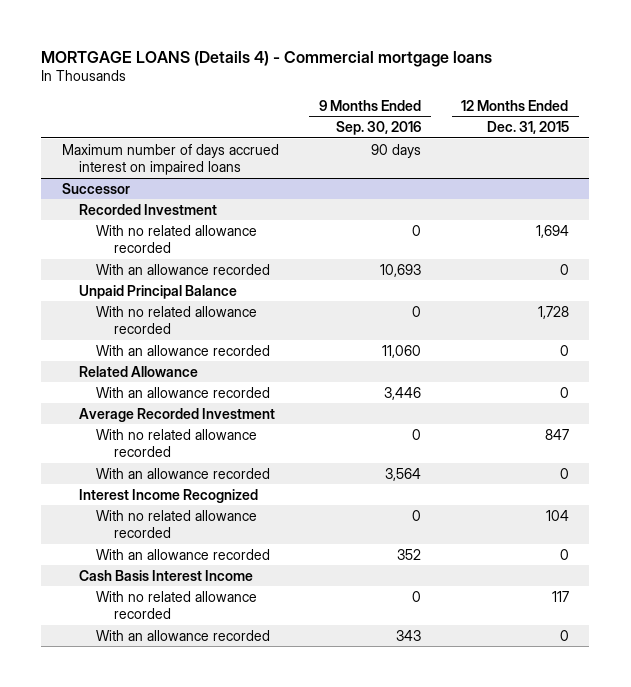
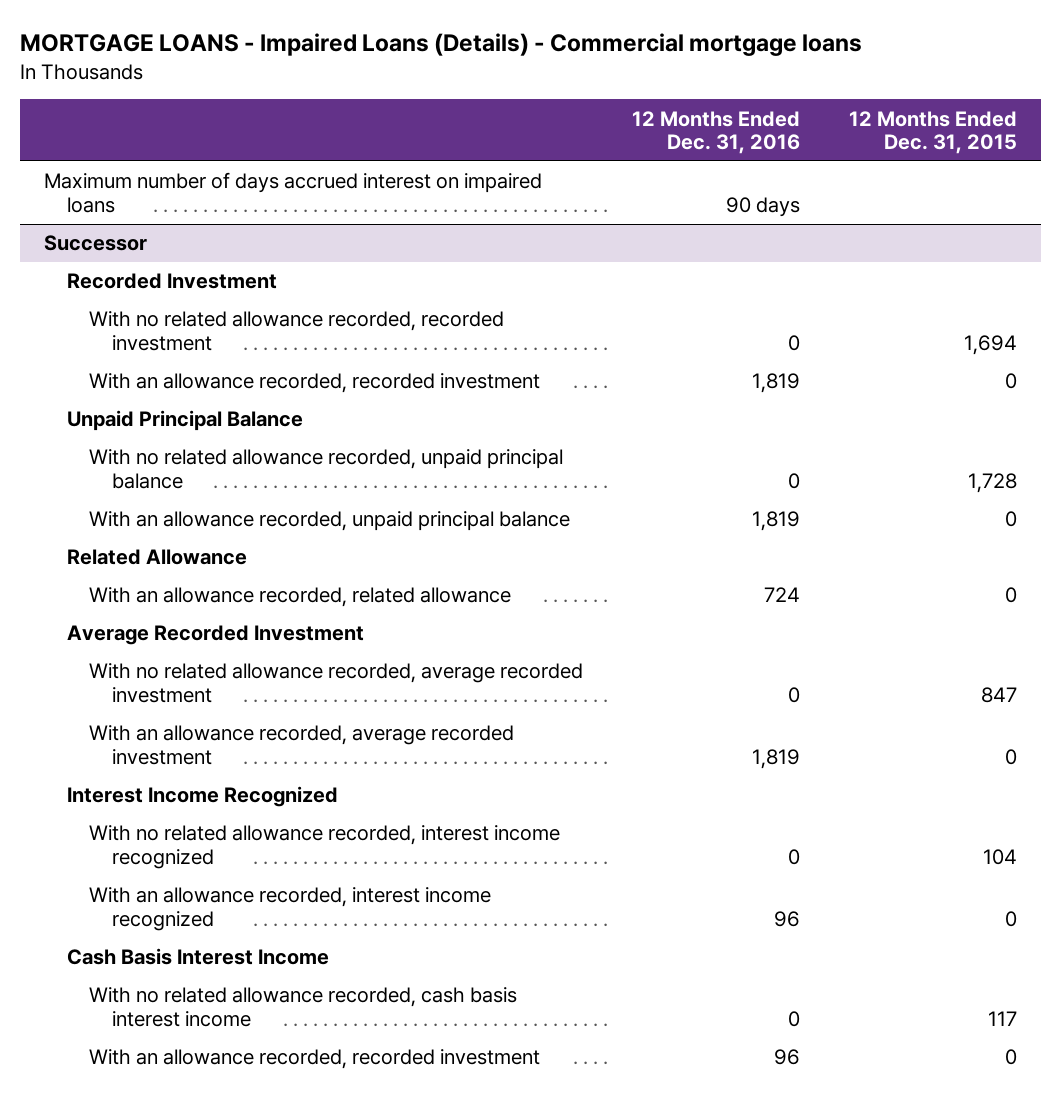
- MORTGAGE LOANS (Details 4) - Commercial mortgage loans
+ MORTGAGE LOANS - Impaired Loans (Details) - Commercial mortgage loans
- | 9 Months Ended Sep. 30, 2016 | 12 Months Ended Dec. 31, 2015
+ | 12 Months Ended Dec. 31, 2016 | 12 Months Ended Dec. 31, 2015
@ Successor
- With no related allowance recorded | 0 | 1,694
- With an allowance recorded | 10,693 | 0
+ With no related allowance recorded, recorded investment | 0 | 1,694
+ With an allowance recorded, recorded investment | 1,819 | 0
- With no related allowance recorded | 0 | 1,728
- With an allowance recorded | 11,060 | 0
+ With no related allowance recorded, unpaid principal balance | 0 | 1,728
+ With an allowance recorded, unpaid principal balance | 1,819 | 0
- With an allowance recorded | 3,446 | 0
+ With an allowance recorded, related allowance | 724 | 0
- With no related allowance recorded | 0 | 847
- With an allowance recorded | 3,564 | 0
+ With no related allowance recorded, average recorded investment | 0 | 847
+ With an allowance recorded, average recorded investment | 1,819 | 0
- With no related allowance recorded | 0 | 104
- With an allowance recorded | 352 | 0
+ With no related allowance recorded, interest income recognized | 0 | 104
+ With an allowance recorded, interest income recognized | 96 | 0
- With no related allowance recorded | 0 | 117
- With an allowance recorded | 343 | 0
+ With no related allowance recorded, cash basis interest income | 0 | 117
+ With an allowance recorded, recorded investment | 96 | 0

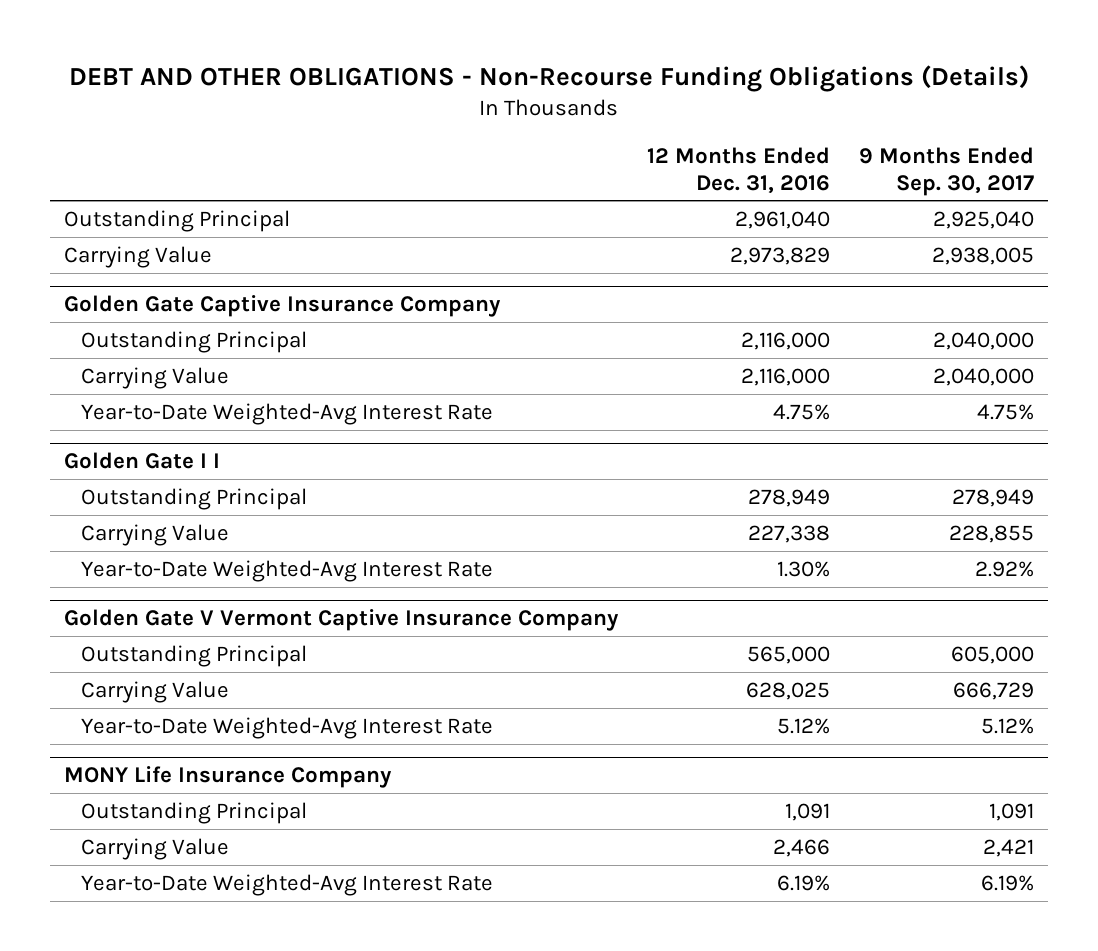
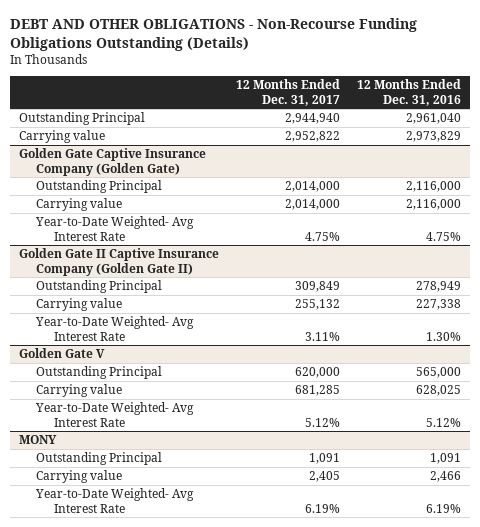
- DEBT AND OTHER OBLIGATIONS - Non-Recourse Funding Obligations (Details)
+ DEBT AND OTHER OBLIGATIONS - Non-Recourse Funding Obligations Outstanding (Details)
- | 12 Months Ended Dec. 31, 2016 | 9 Months Ended Sep. 30, 2017
+ | 12 Months Ended Dec. 31, 2017 | 12 Months Ended Dec. 31, 2016
- Carrying Value | 2,973,829 | 2,938,005
- Golden Gate Captive Insurance Company
+ Carrying value | 2,952,822 | 2,973,829
+ Golden Gate Captive Insurance Company (Golden Gate)
- Carrying Value | 2,116,000 | 2,040,000
- Year-to-Date Weighted-Avg Interest Rate | 4.75% | 4.75%
- Golden Gate I I
+ Carrying value | 2,014,000 | 2,116,000
+ Year-to-Date Weighted- Avg Interest Rate | 4.75% | 4.75%
+ Golden Gate II Captive Insurance Company (Golden Gate II)
- Carrying Value | 227,338 | 228,855
- Year-to-Date Weighted-Avg Interest Rate | 1.30% | 2.92%
- Golden Gate V Vermont Captive Insurance Company
+ Carrying value | 255,132 | 227,338
+ Year-to-Date Weighted- Avg Interest Rate | 3.11% | 1.30%
+ Golden Gate V
- Carrying Value | 628,025 | 666,729
- Year-to-Date Weighted-Avg Interest Rate | 5.12% | 5.12%
- MONY Life Insurance Company
+ Carrying value | 681,285 | 628,025
+ Year-to-Date Weighted- Avg Interest Rate | 5.12% | 5.12%
+ MONY
- Carrying Value | 2,466 | 2,421
- Year-to-Date Weighted-Avg Interest Rate | 6.19% | 6.19%
+ Carrying value | 2,405 | 2,466
+ Year-to-Date Weighted- Avg Interest Rate | 6.19% | 6.19%

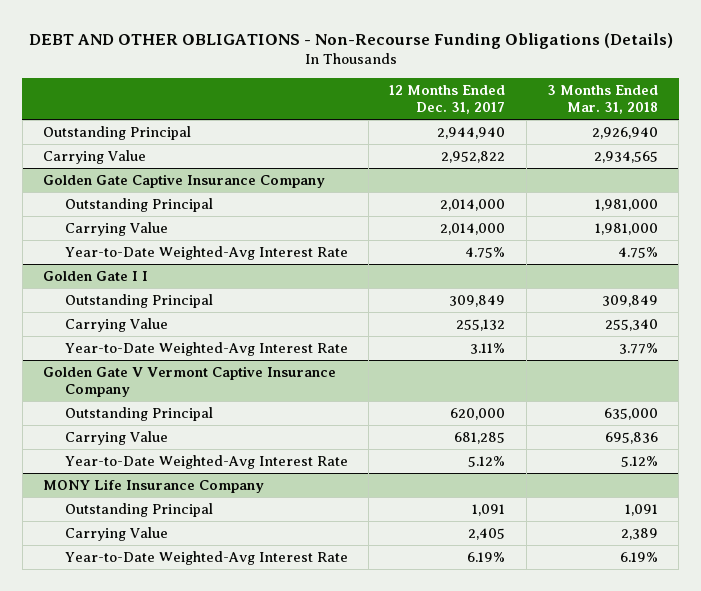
- DEBT AND OTHER OBLIGATIONS - Non-Recourse Funding Obligations Outstanding (Details)
+ DEBT AND OTHER OBLIGATIONS - Non-Recourse Funding Obligations (Details)
- | 12 Months Ended Dec. 31, 2017 | 12 Months Ended Dec. 31, 2016
+ | 12 Months Ended Dec. 31, 2017 | 3 Months Ended Mar. 31, 2018
- Carrying value | 2,952,822 | 2,973,829
- Golden Gate Captive Insurance Company (Golden Gate)
+ Carrying Value | 2,952,822 | 2,934,565
+ Golden Gate Captive Insurance Company
- Carrying value | 2,014,000 | 2,116,000
- Year-to-Date Weighted- Avg Interest Rate | 4.75% | 4.75%
- Golden Gate II Captive Insurance Company (Golden Gate II)
+ Carrying Value | 2,014,000 | 1,981,000
+ Year-to-Date Weighted-Avg Interest Rate | 4.75% | 4.75%
+ Golden Gate I I
- Carrying value | 255,132 | 227,338
- Year-to-Date Weighted- Avg Interest Rate | 3.11% | 1.30%
- Golden Gate V
+ Carrying Value | 255,132 | 255,340
+ Year-to-Date Weighted-Avg Interest Rate | 3.11% | 3.77%
+ Golden Gate V Vermont Captive Insurance Company
- Carrying value | 681,285 | 628,025
- Year-to-Date Weighted- Avg Interest Rate | 5.12% | 5.12%
- MONY
+ Carrying Value | 681,285 | 695,836
+ Year-to-Date Weighted-Avg Interest Rate | 5.12% | 5.12%
+ MONY Life Insurance Company
- Carrying value | 2,405 | 2,466
- Year-to-Date Weighted- Avg Interest Rate | 6.19% | 6.19%
+ Carrying Value | 2,405 | 2,389
+ Year-to-Date Weighted-Avg Interest Rate | 6.19% | 6.19%

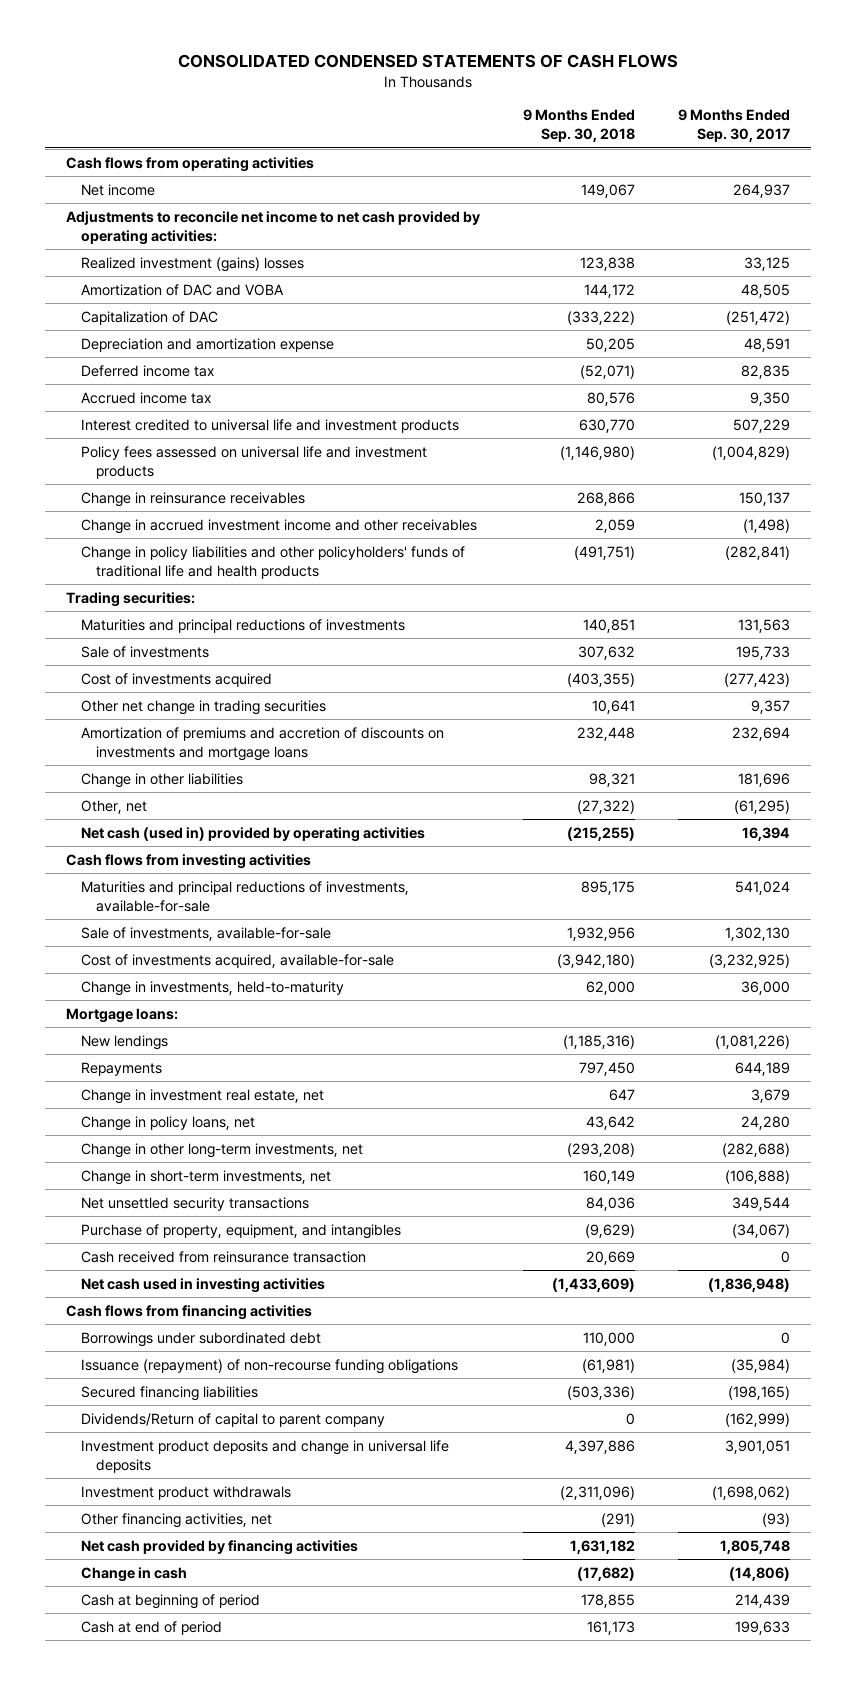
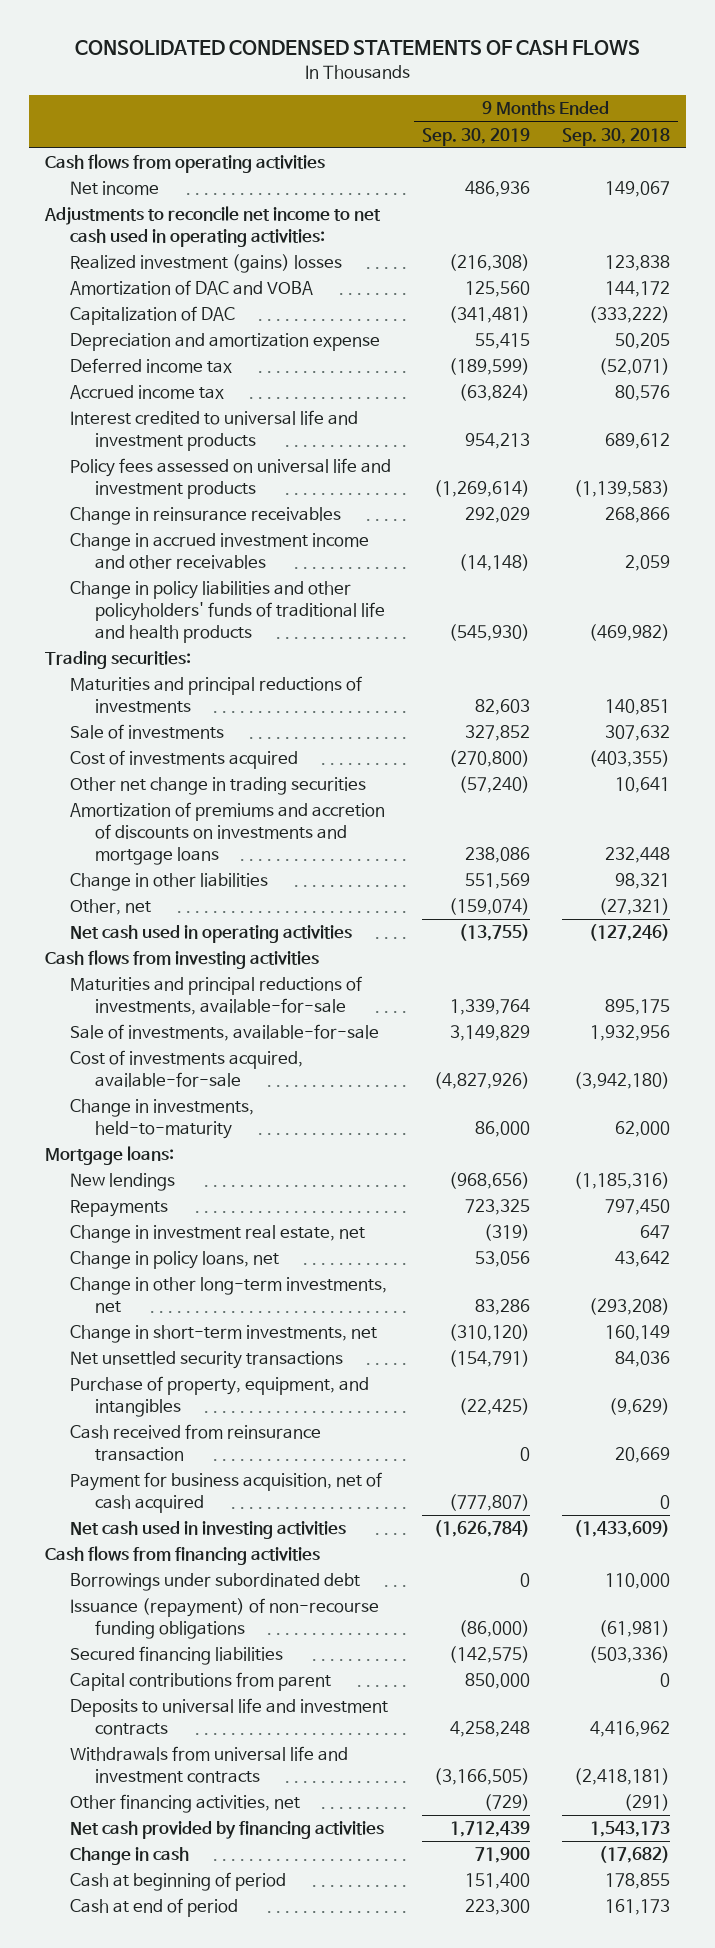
- | 9 Months Ended Sep. 30, 2018 | 9 Months Ended Sep. 30, 2017
+ | 9 Months Ended Sep. 30, 2019 | 9 Months Ended Sep. 30, 2018
- Adjustments to reconcile net income to net cash provided by operating activities:
+ Adjustments to reconcile net income to net cash used in operating activities:
- Interest credited to universal life and investment products | 630,770 | 507,229
- Policy fees assessed on universal life and investment products | (1,146,980) | (1,004,829)
+ Interest credited to universal life and investment products | 954,213 | 689,612
+ Policy fees assessed on universal life and investment products | (1,269,614) | (1,139,583)
- Change in policy liabilities and other policyholders' funds of traditional life and health products | (491,751) | (282,841)
+ Change in policy liabilities and other policyholders' funds of traditional life and health products | (545,930) | (469,982)
- Other, net | (27,322) | (61,295)
- Net cash (used in) provided by operating activities | (215,255) | 16,394
+ Other, net | (159,074) | (27,321)
+ Net cash used in operating activities | (13,755) | (127,246)
+ Payment for business acquisition, net of cash acquired | (777,807) | 0
- Dividends/Return of capital to parent company | 0 | (162,999)
- Investment product deposits and change in universal life deposits | 4,397,886 | 3,901,051
- Investment product withdrawals | (2,311,096) | (1,698,062)
+ Capital contributions from parent | 850,000 | 0
+ Deposits to universal life and investment contracts | 4,258,248 | 4,416,962
+ Withdrawals from universal life and investment contracts | (3,166,505) | (2,418,181)
- Net cash provided by financing activities | 1,631,182 | 1,805,748
+ Net cash provided by financing activities | 1,712,439 | 1,543,173

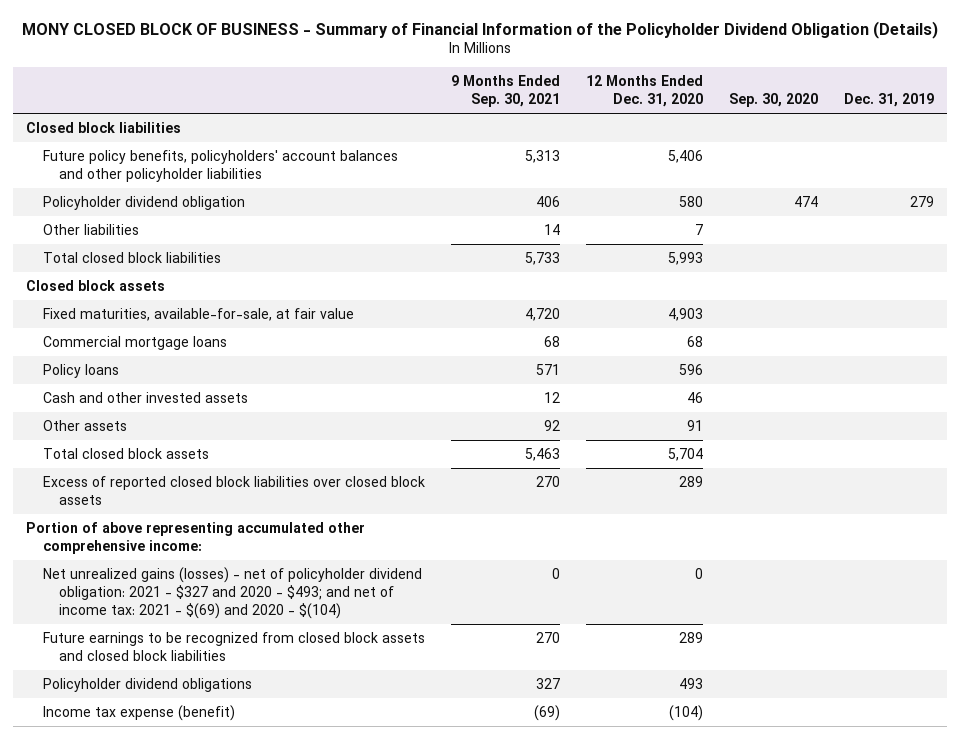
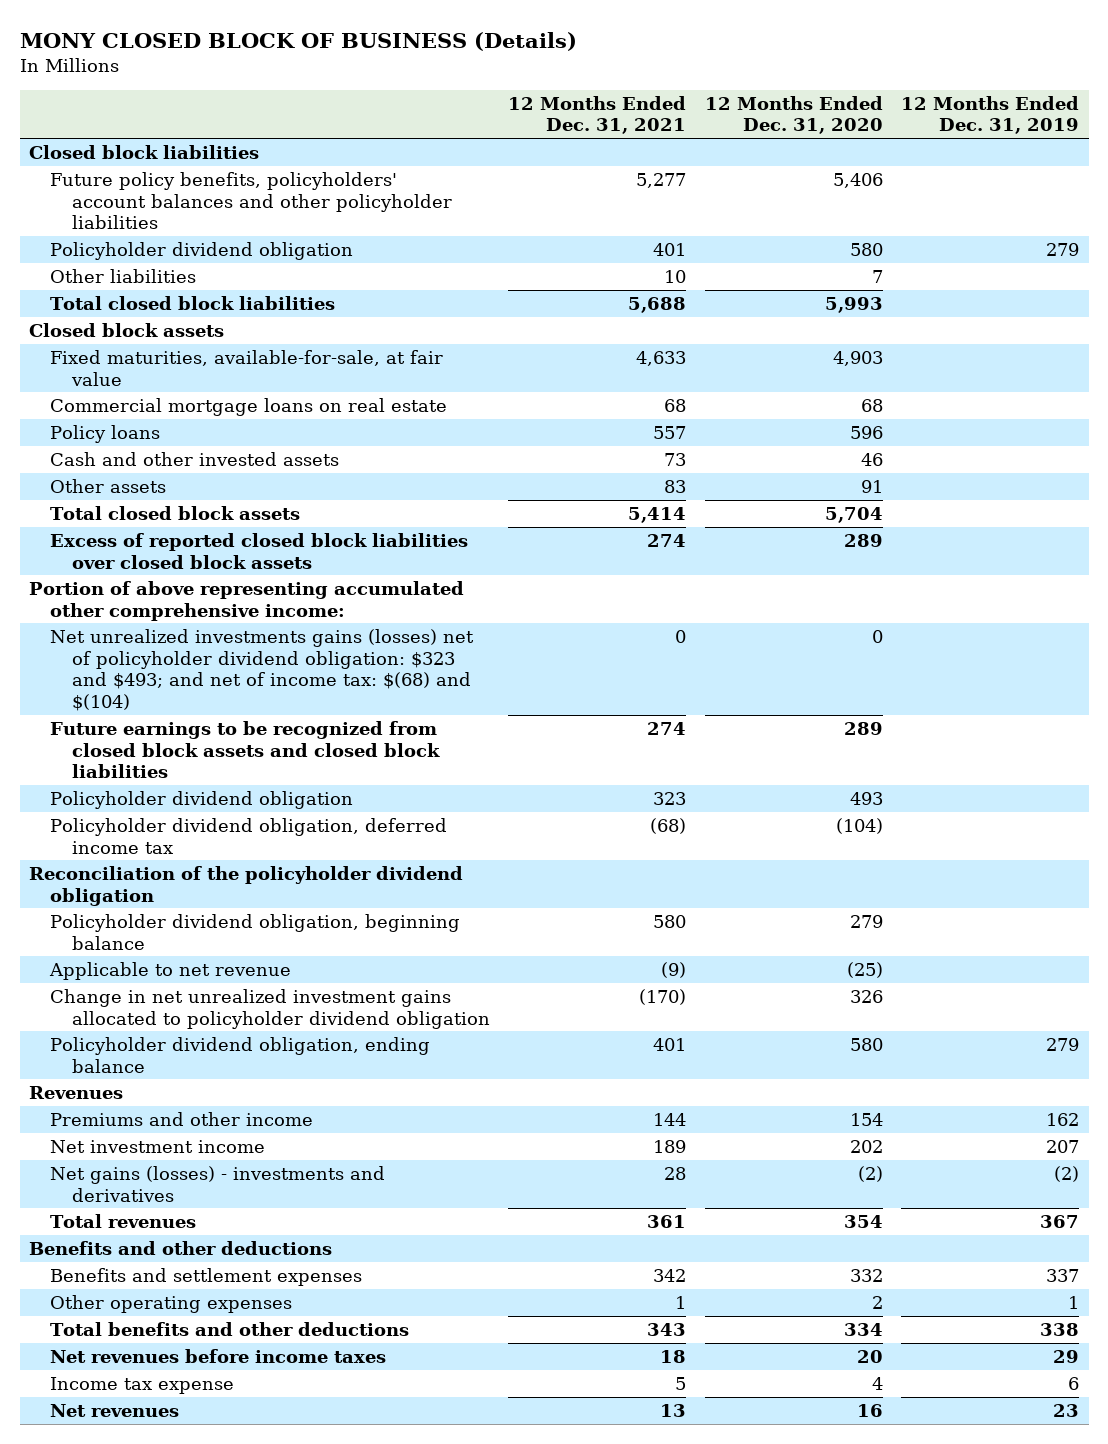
- MONY CLOSED BLOCK OF BUSINESS - Summary of Financial Information of the Policyholder Dividend Obligation (Details)
+ MONY CLOSED BLOCK OF BUSINESS (Details)
- | 9 Months Ended Sep. 30, 2021 | 12 Months Ended Dec. 31, 2020 | Sep. 30, 2020 | Dec. 31, 2019
+ | 12 Months Ended Dec. 31, 2021 | 12 Months Ended Dec. 31, 2020 | 12 Months Ended Dec. 31, 2019
- Commercial mortgage loans | 68 | 68 | |
+ Commercial mortgage loans on real estate | 68 | 68 |
- Net unrealized gains (losses) - net of policyholder dividend obligation: 2021 - $327 and 2020 - $493; and net of income tax: 2021 - $(69) and 2020 - $(104) | 0 | 0 | |
+ Net unrealized investments gains (losses) net of policyholder dividend obligation: $323 and $493; and net of income tax: $(68) and $(104) | 0 | 0 |
- Policyholder dividend obligations | 327 | 493 | |
- Income tax expense (benefit) | (69) | (104) | |
+ Policyholder dividend obligation | 323 | 493 |
+ Policyholder dividend obligation, deferred income tax | (68) | (104) |
+ Reconciliation of the policyholder dividend obligation
+ Policyholder dividend obligation, beginning balance | 580 | 279 |
+ Applicable to net revenue | (9) | (25) |
+ Change in net unrealized investment gains allocated to policyholder dividend obligation | (170) | 326 |
+ Policyholder dividend obligation, ending balance | 401 | 580 | 279
+ Revenues
+ Premiums and other income | 144 | 154 | 162
+ Net investment income | 189 | 202 | 207
+ Net gains (losses) - investments and derivatives | 28 | (2) | (2)
+ Total revenues | 361 | 354 | 367
+ Benefits and other deductions
+ Benefits and settlement expenses | 342 | 332 | 337
+ Other operating expenses | 1 | 2 | 1
+ Total benefits and other deductions | 343 | 334 | 338
+ Net revenues before income taxes | 18 | 20 | 29
+ Income tax expense | 5 | 4 | 6
+ Net revenues | 13 | 16 | 23

